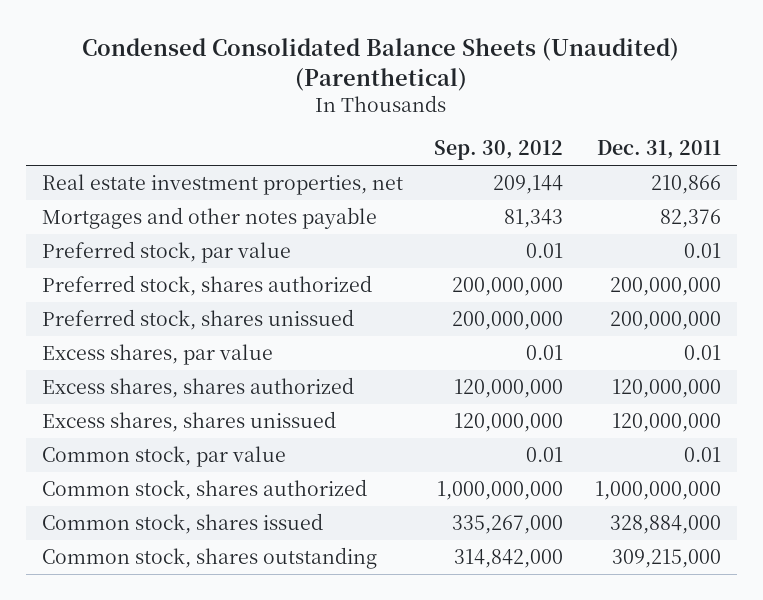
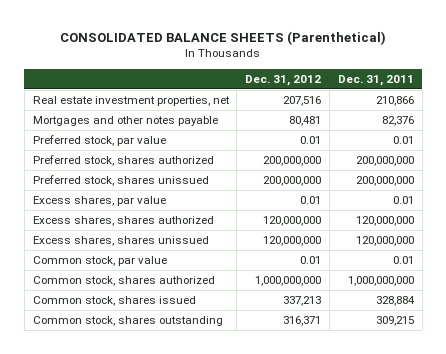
- Condensed Consolidated Balance Sheets (Unaudited) (Parenthetical)
+ CONSOLIDATED BALANCE SHEETS (Parenthetical)
- | Sep. 30, 2012 | Dec. 31, 2011
+ | Dec. 31, 2012 | Dec. 31, 2011
- Common stock, shares issued | 335,267,000 | 328,884,000
- Common stock, shares outstanding | 314,842,000 | 309,215,000
+ Common stock, shares issued | 337,213 | 328,884
+ Common stock, shares outstanding | 316,371 | 309,215

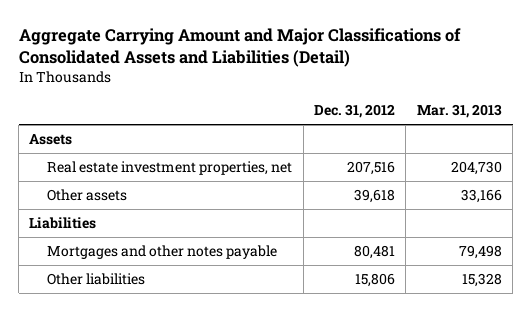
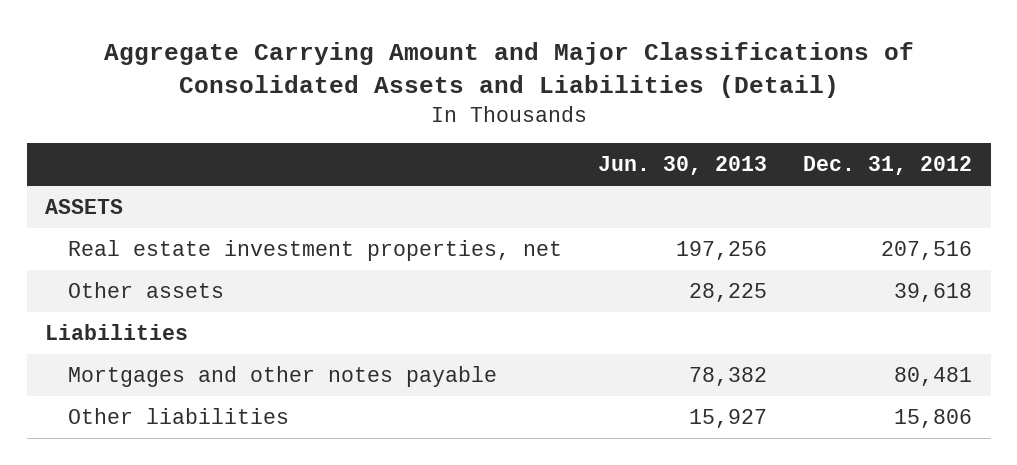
- | Dec. 31, 2012 | Mar. 31, 2013
+ | Jun. 30, 2013 | Dec. 31, 2012
- Assets
+ ASSETS

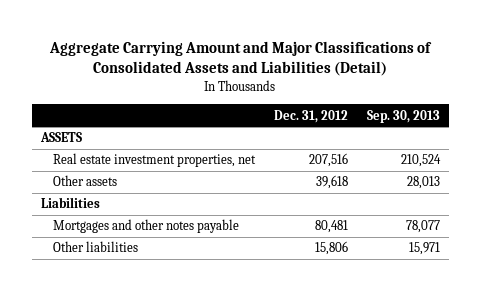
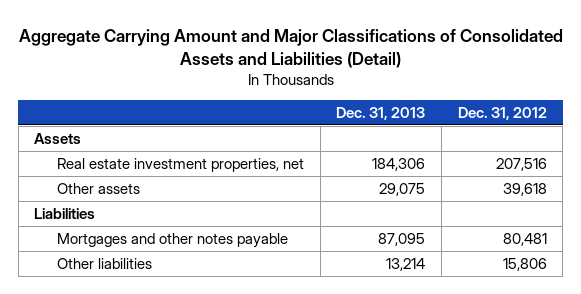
- | Dec. 31, 2012 | Sep. 30, 2013
+ | Dec. 31, 2013 | Dec. 31, 2012
- ASSETS
+ Assets

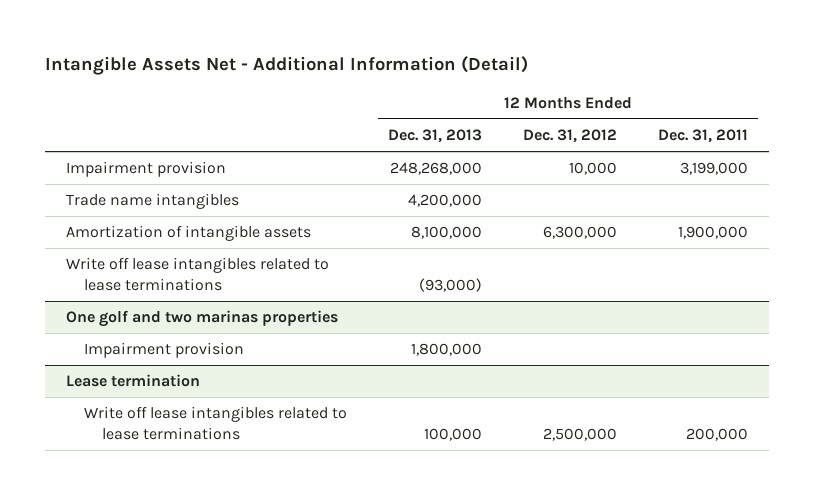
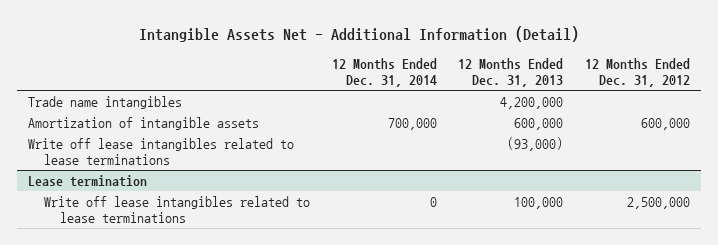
- | 12 Months Ended Dec. 31, 2013 | 12 Months Ended Dec. 31, 2012 | 12 Months Ended Dec. 31, 2011
+ | 12 Months Ended Dec. 31, 2014 | 12 Months Ended Dec. 31, 2013 | 12 Months Ended Dec. 31, 2012
- Impairment provision | 248,268,000 | 10,000 | 3,199,000
- Amortization of intangible assets | 8,100,000 | 6,300,000 | 1,900,000
+ Amortization of intangible assets | 700,000 | 600,000 | 600,000
- One golf and two marinas properties
- Impairment provision | 1,800,000 | |

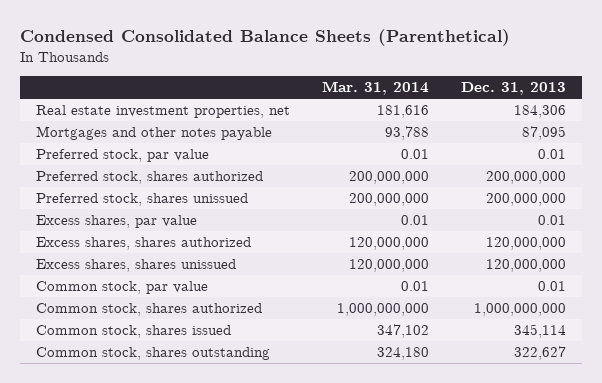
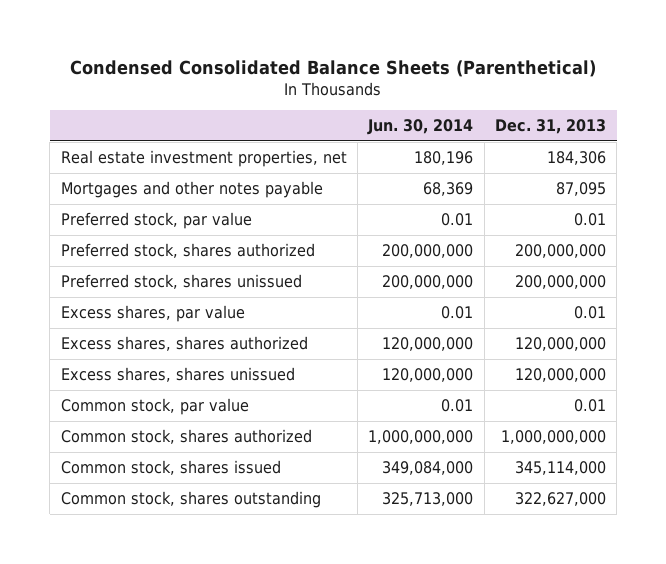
- | Mar. 31, 2014 | Dec. 31, 2013
+ | Jun. 30, 2014 | Dec. 31, 2013
- Common stock, shares issued | 347,102 | 345,114
- Common stock, shares outstanding | 324,180 | 322,627
+ Common stock, shares issued | 349,084,000 | 345,114,000
+ Common stock, shares outstanding | 325,713,000 | 322,627,000

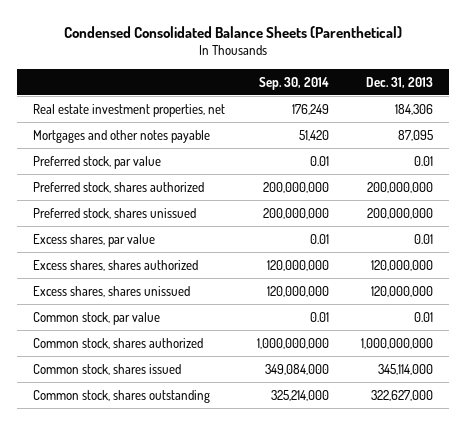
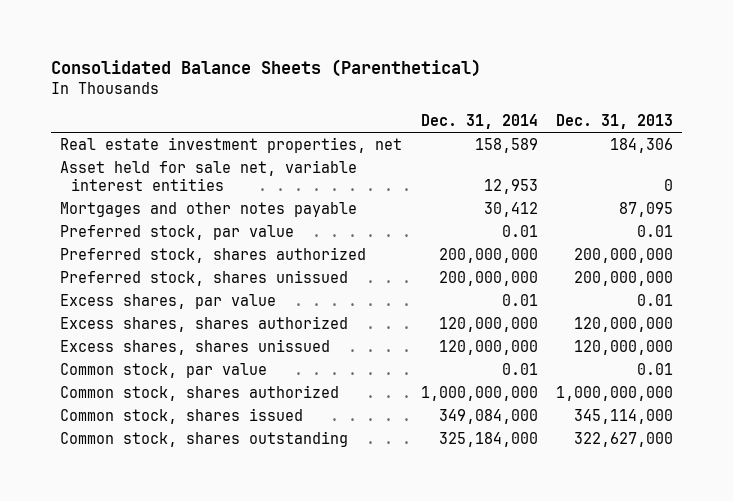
- Condensed Consolidated Balance Sheets (Parenthetical)
+ Consolidated Balance Sheets (Parenthetical)
- | Sep. 30, 2014 | Dec. 31, 2013
+ | Dec. 31, 2014 | Dec. 31, 2013
+ Asset held for sale net, variable interest entities | 12,953 | 0

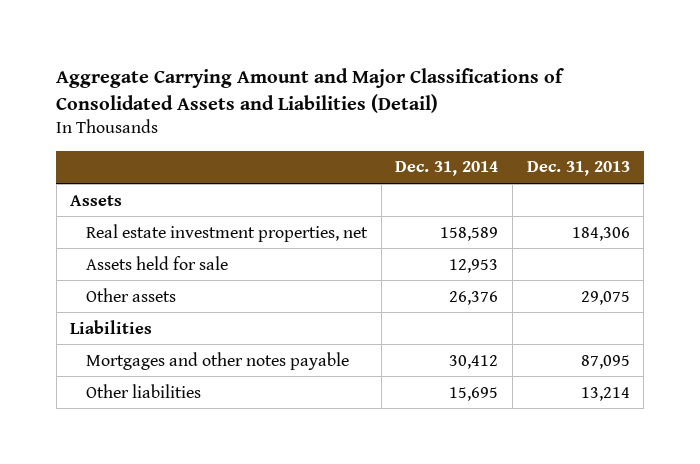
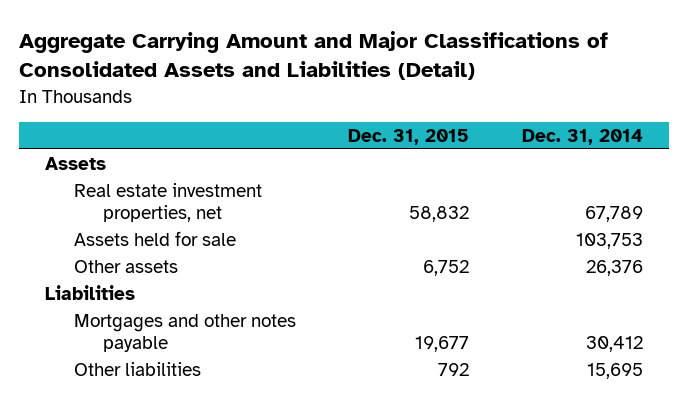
- | Dec. 31, 2014 | Dec. 31, 2013
+ | Dec. 31, 2015 | Dec. 31, 2014
- Real estate investment properties, net | 158,589 | 184,306
- Assets held for sale | 12,953 |
+ Real estate investment properties, net | 58,832 | 67,789
+ Assets held for sale | | 103,753

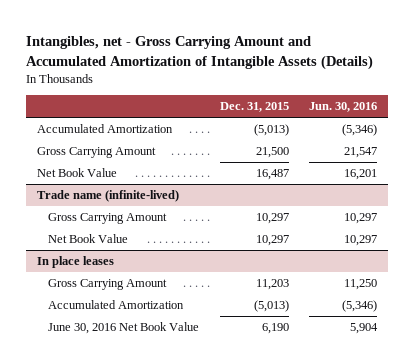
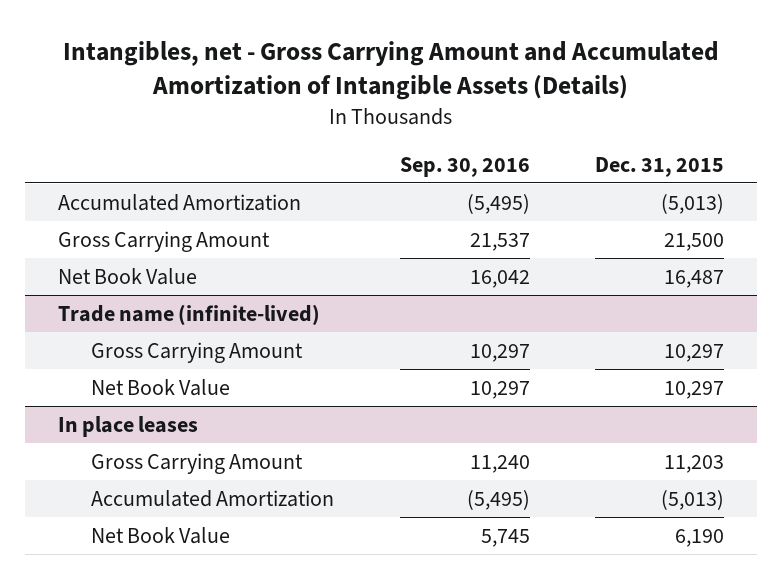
- | Dec. 31, 2015 | Jun. 30, 2016
+ | Sep. 30, 2016 | Dec. 31, 2015
@ In place leases
- June 30, 2016 Net Book Value | 6,190 | 5,904
+ Net Book Value | 5,745 | 6,190

